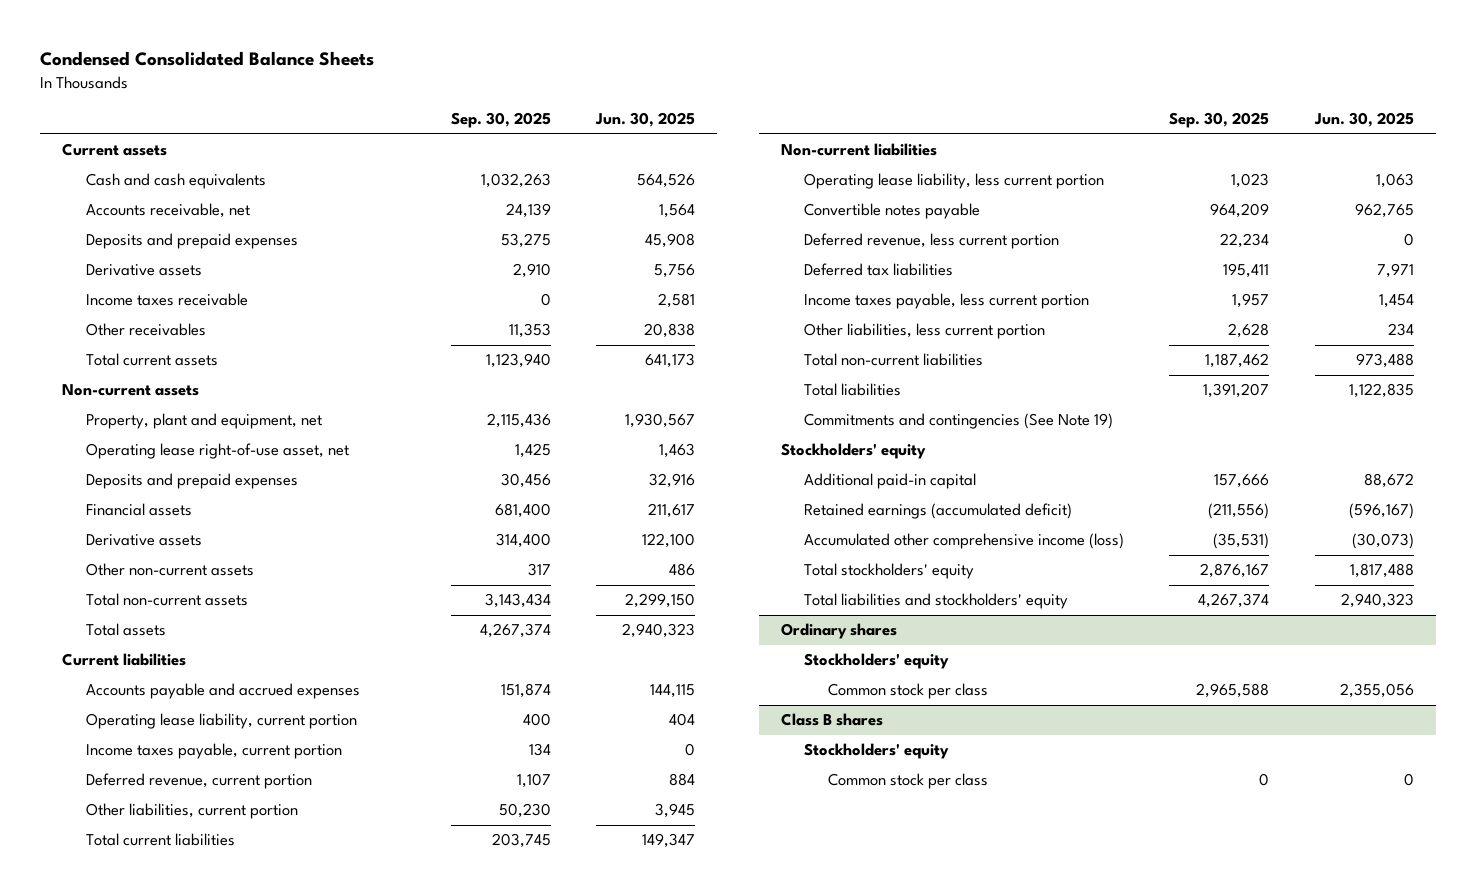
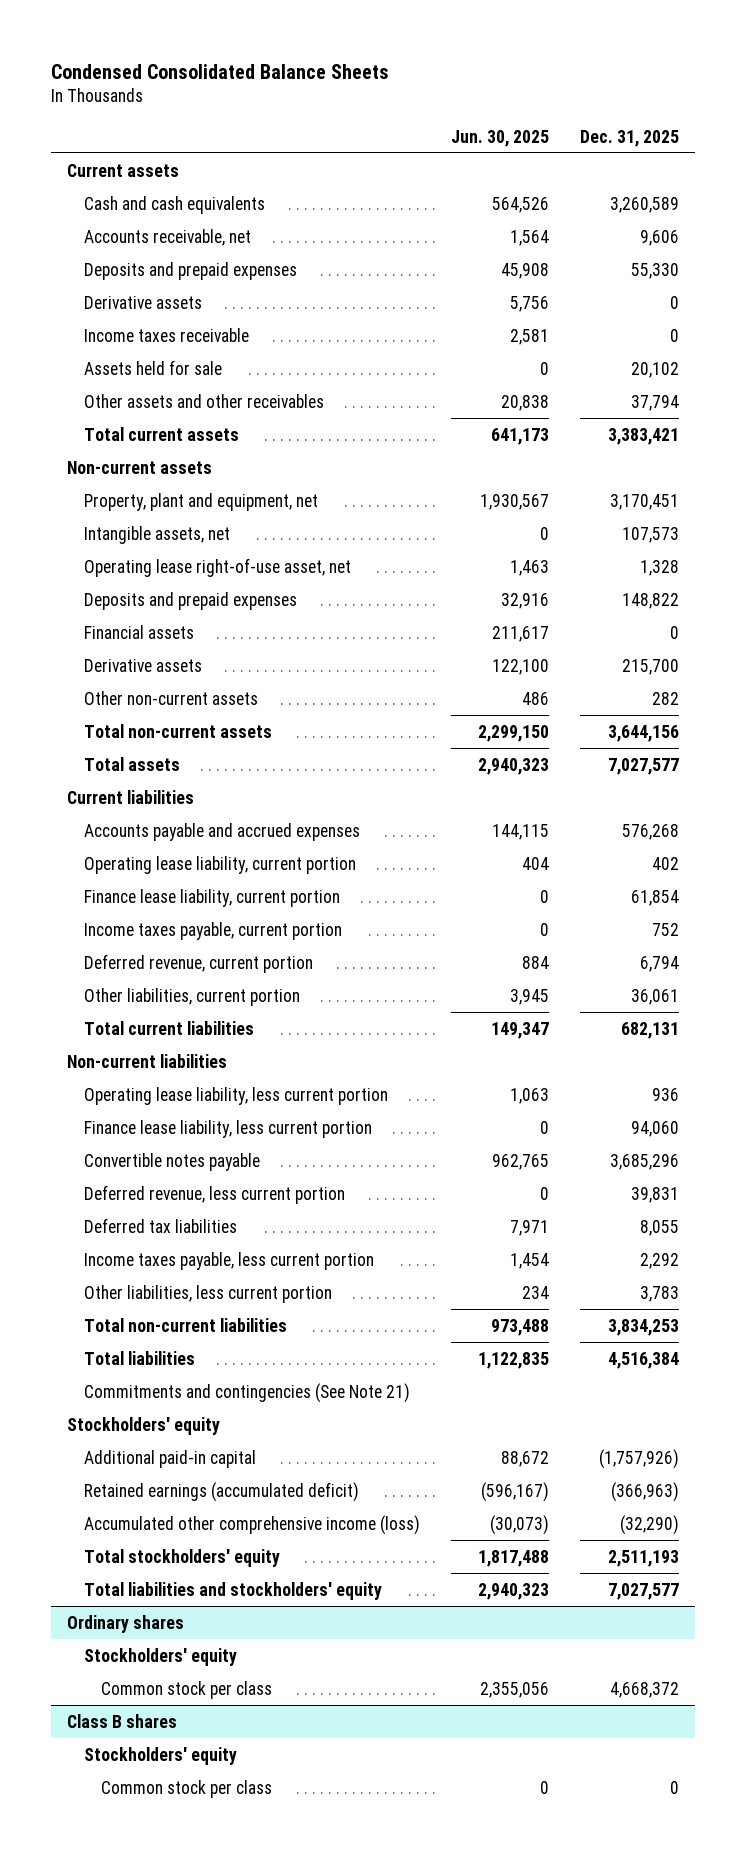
- | Sep. 30, 2025 | Jun. 30, 2025
+ | Jun. 30, 2025 | Dec. 31, 2025
- Other receivables | 11,353 | 20,838
+ Assets held for sale | 0 | 20,102
+ Other assets and other receivables | 20,838 | 37,794
+ Intangible assets, net | 0 | 107,573
+ Finance lease liability, current portion | 0 | 61,854
+ Finance lease liability, less current portion | 0 | 94,060
- Commitments and contingencies (See Note 19)
+ Commitments and contingencies (See Note 21)

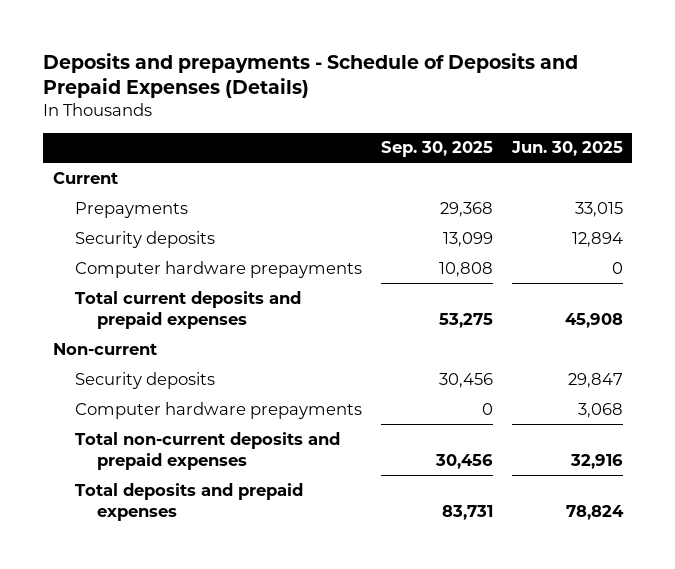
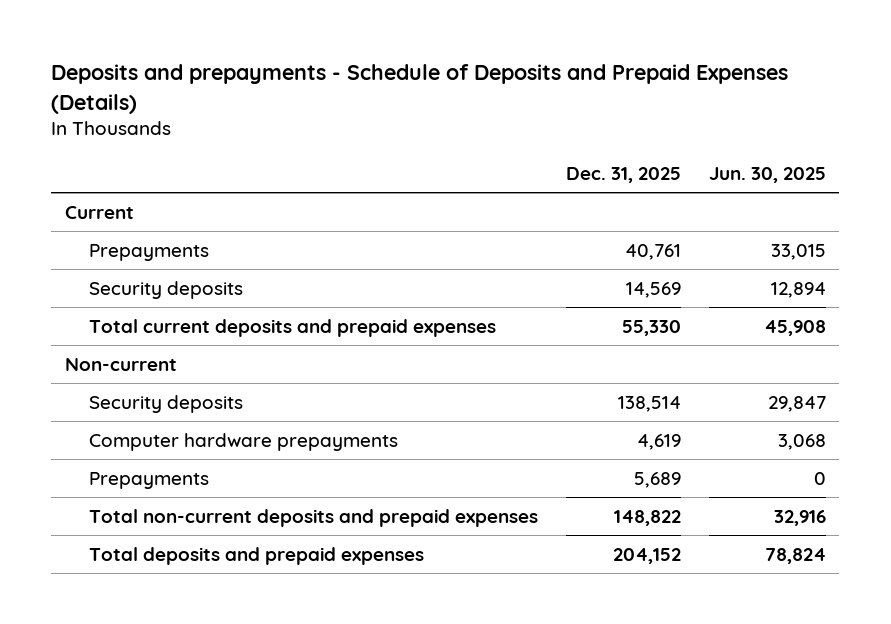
- | Sep. 30, 2025 | Jun. 30, 2025
+ | Dec. 31, 2025 | Jun. 30, 2025
- Computer hardware prepayments | 10,808 | 0
+ Prepayments | 5,689 | 0

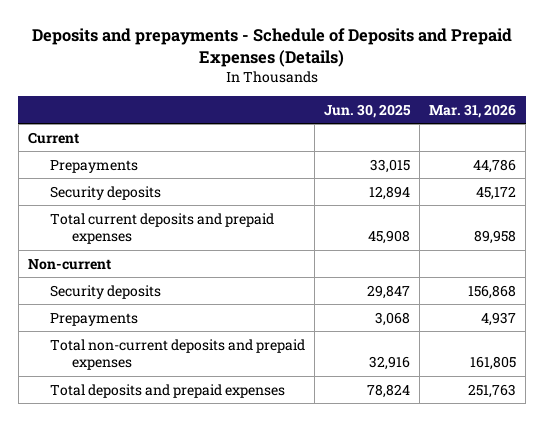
- | Dec. 31, 2025 | Jun. 30, 2025
+ | Jun. 30, 2025 | Mar. 31, 2026
- Computer hardware prepayments | 4,619 | 3,068
- Prepayments | 5,689 | 0
+ Prepayments | 3,068 | 4,937

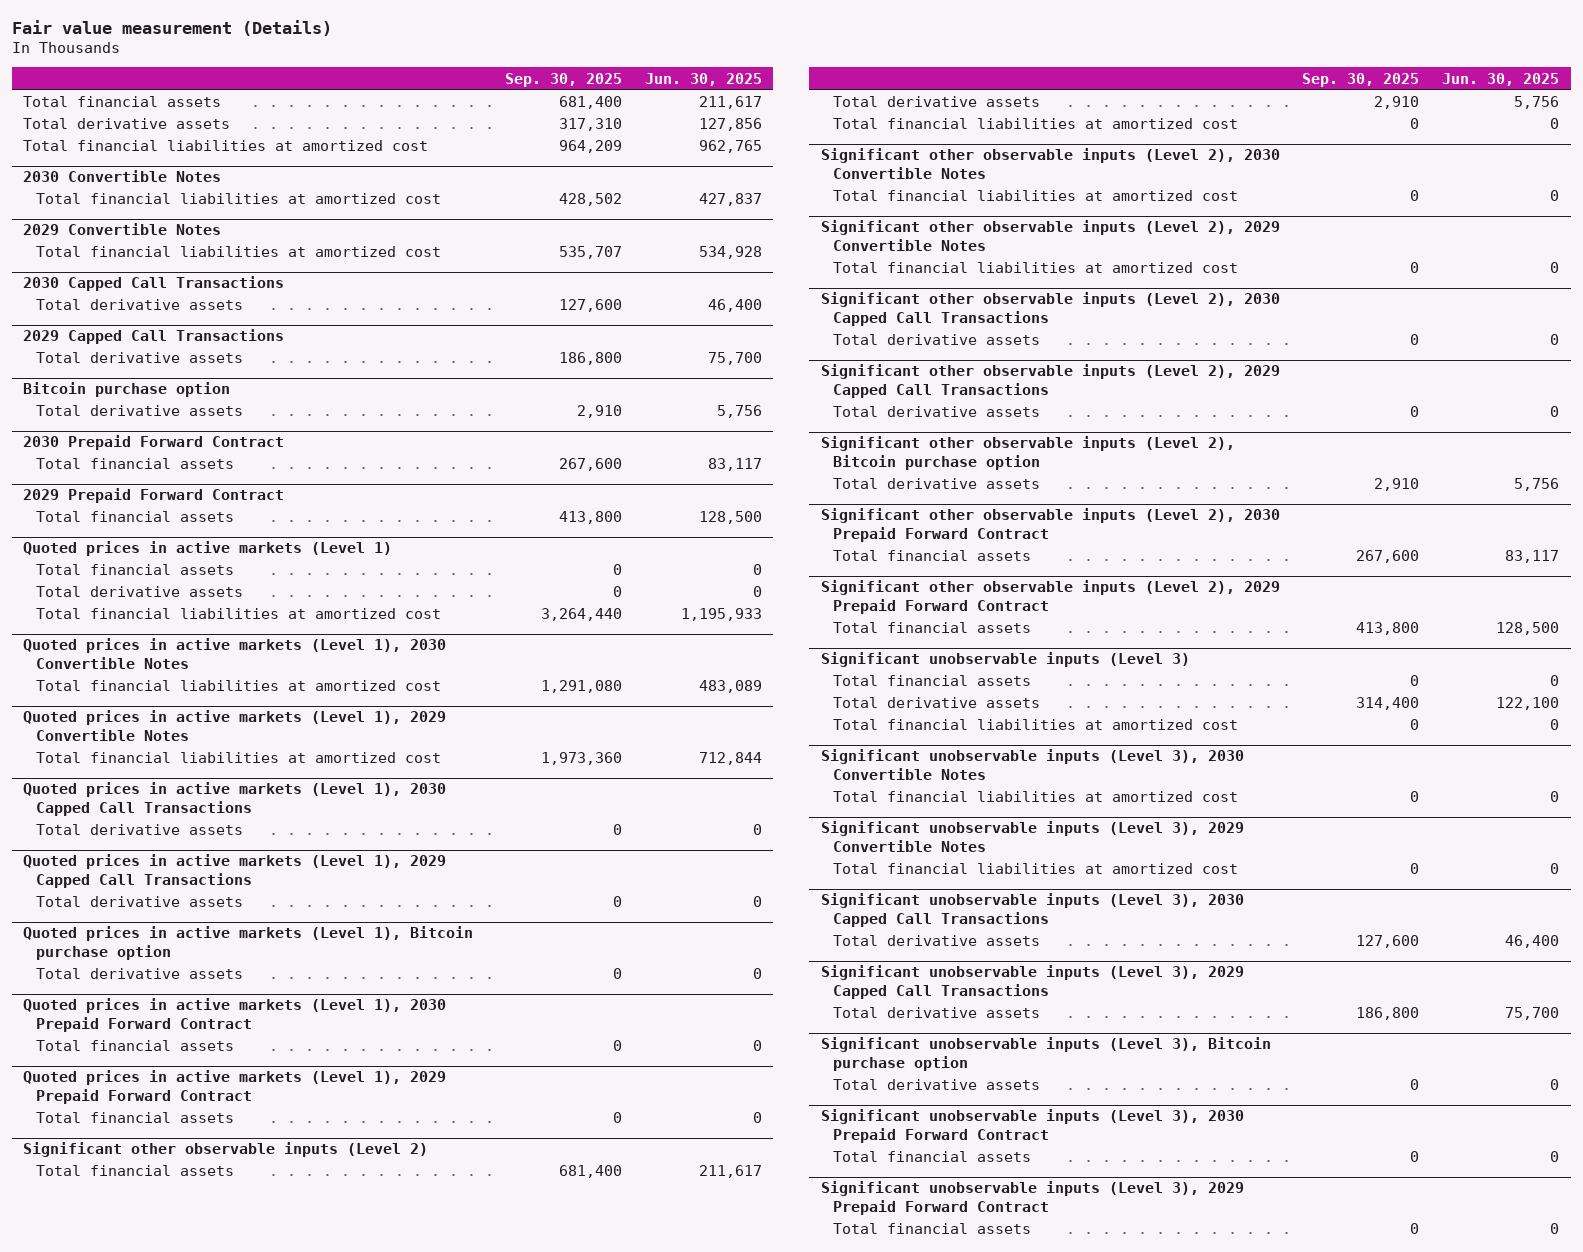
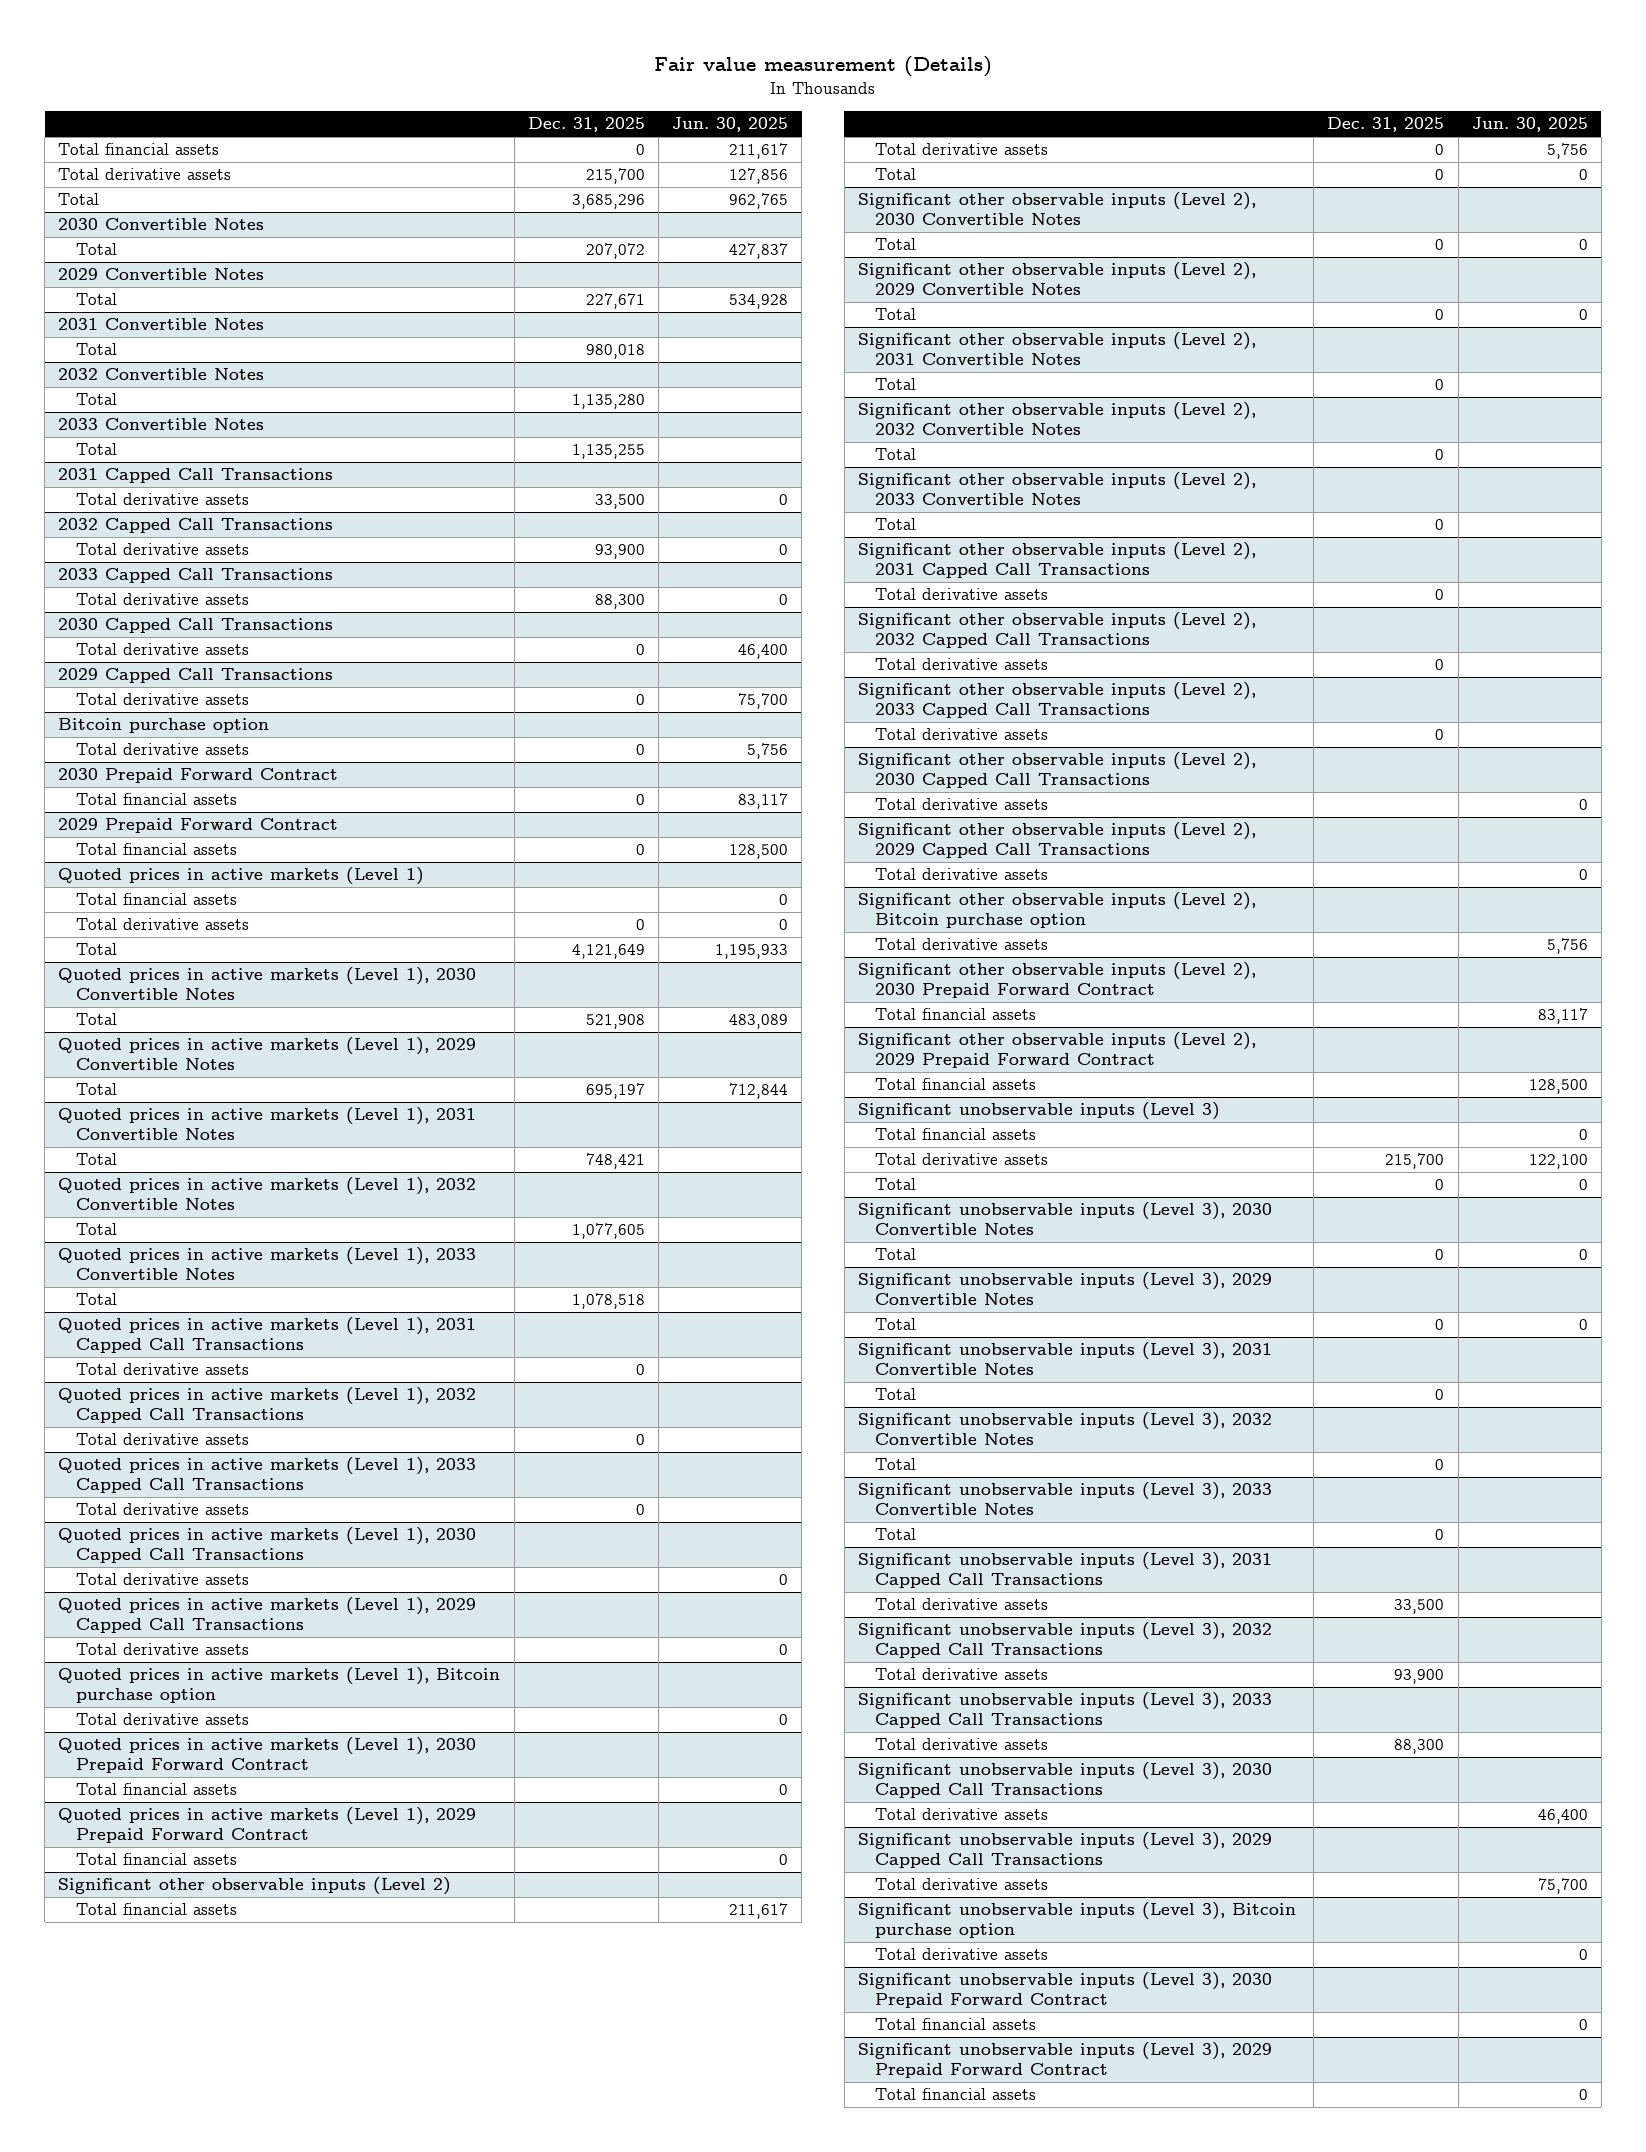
- | Sep. 30, 2025 | Jun. 30, 2025
+ | Dec. 31, 2025 | Jun. 30, 2025
- Total financial liabilities at amortized cost | 964,209 | 962,765
+ Total | 3,685,296 | 962,765
@ 2030 Convertible Notes
- Total financial liabilities at amortized cost | 428,502 | 427,837
+ Total | 207,072 | 427,837
@ 2029 Convertible Notes
- Total financial liabilities at amortized cost | 535,707 | 534,928
+ Total | 227,671 | 534,928
+ 2031 Convertible Notes
+ Total | 980,018 |
+ 2032 Convertible Notes
+ Total | 1,135,280 |
+ 2033 Convertible Notes
+ Total | 1,135,255 |
+ 2031 Capped Call Transactions
+ Total derivative assets | 33,500 | 0
+ 2032 Capped Call Transactions
+ Total derivative assets | 93,900 | 0
+ 2033 Capped Call Transactions
+ Total derivative assets | 88,300 | 0
@ Quoted prices in active markets (Level 1)
- Total financial liabilities at amortized cost | 3,264,440 | 1,195,933
+ Total | 4,121,649 | 1,195,933
@ Quoted prices in active markets (Level 1), 2030 Convertible Notes
- Total financial liabilities at amortized cost | 1,291,080 | 483,089
+ Total | 521,908 | 483,089
@ Quoted prices in active markets (Level 1), 2029 Convertible Notes
- Total financial liabilities at amortized cost | 1,973,360 | 712,844
+ Total | 695,197 | 712,844
+ Quoted prices in active markets (Level 1), 2031 Convertible Notes
+ Total | 748,421 |
+ Quoted prices in active markets (Level 1), 2032 Convertible Notes
+ Total | 1,077,605 |
+ Quoted prices in active markets (Level 1), 2033 Convertible Notes
+ Total | 1,078,518 |
+ Quoted prices in active markets (Level 1), 2031 Capped Call Transactions
+ Total derivative assets | 0 |
+ Quoted prices in active markets (Level 1), 2032 Capped Call Transactions
+ Total derivative assets | 0 |
+ Quoted prices in active markets (Level 1), 2033 Capped Call Transactions
+ Total derivative assets | 0 |
@ Significant other observable inputs (Level 2)
- Total financial liabilities at amortized cost | 0 | 0
+ Total | 0 | 0
@ Significant other observable inputs (Level 2), 2030 Convertible Notes
- Total financial liabilities at amortized cost | 0 | 0
+ Total | 0 | 0
@ Significant other observable inputs (Level 2), 2029 Convertible Notes
- Total financial liabilities at amortized cost | 0 | 0
+ Total | 0 | 0
+ Significant other observable inputs (Level 2), 2031 Convertible Notes
+ Total | 0 |
+ Significant other observable inputs (Level 2), 2032 Convertible Notes
+ Total | 0 |
+ Significant other observable inputs (Level 2), 2033 Convertible Notes
+ Total | 0 |
+ Significant other observable inputs (Level 2), 2031 Capped Call Transactions
+ Total derivative assets | 0 |
+ Significant other observable inputs (Level 2), 2032 Capped Call Transactions
+ Total derivative assets | 0 |
+ Significant other observable inputs (Level 2), 2033 Capped Call Transactions
+ Total derivative assets | 0 |
@ Significant unobservable inputs (Level 3)
- Total financial liabilities at amortized cost | 0 | 0
+ Total | 0 | 0
@ Significant unobservable inputs (Level 3), 2030 Convertible Notes
- Total financial liabilities at amortized cost | 0 | 0
+ Total | 0 | 0
@ Significant unobservable inputs (Level 3), 2029 Convertible Notes
- Total financial liabilities at amortized cost | 0 | 0
+ Total | 0 | 0
+ Significant unobservable inputs (Level 3), 2031 Convertible Notes
+ Total | 0 |
+ Significant unobservable inputs (Level 3), 2032 Convertible Notes
+ Total | 0 |
+ Significant unobservable inputs (Level 3), 2033 Convertible Notes
+ Total | 0 |
+ Significant unobservable inputs (Level 3), 2031 Capped Call Transactions
+ Total derivative assets | 33,500 |
+ Significant unobservable inputs (Level 3), 2032 Capped Call Transactions
+ Total derivative assets | 93,900 |
+ Significant unobservable inputs (Level 3), 2033 Capped Call Transactions
+ Total derivative assets | 88,300 |

